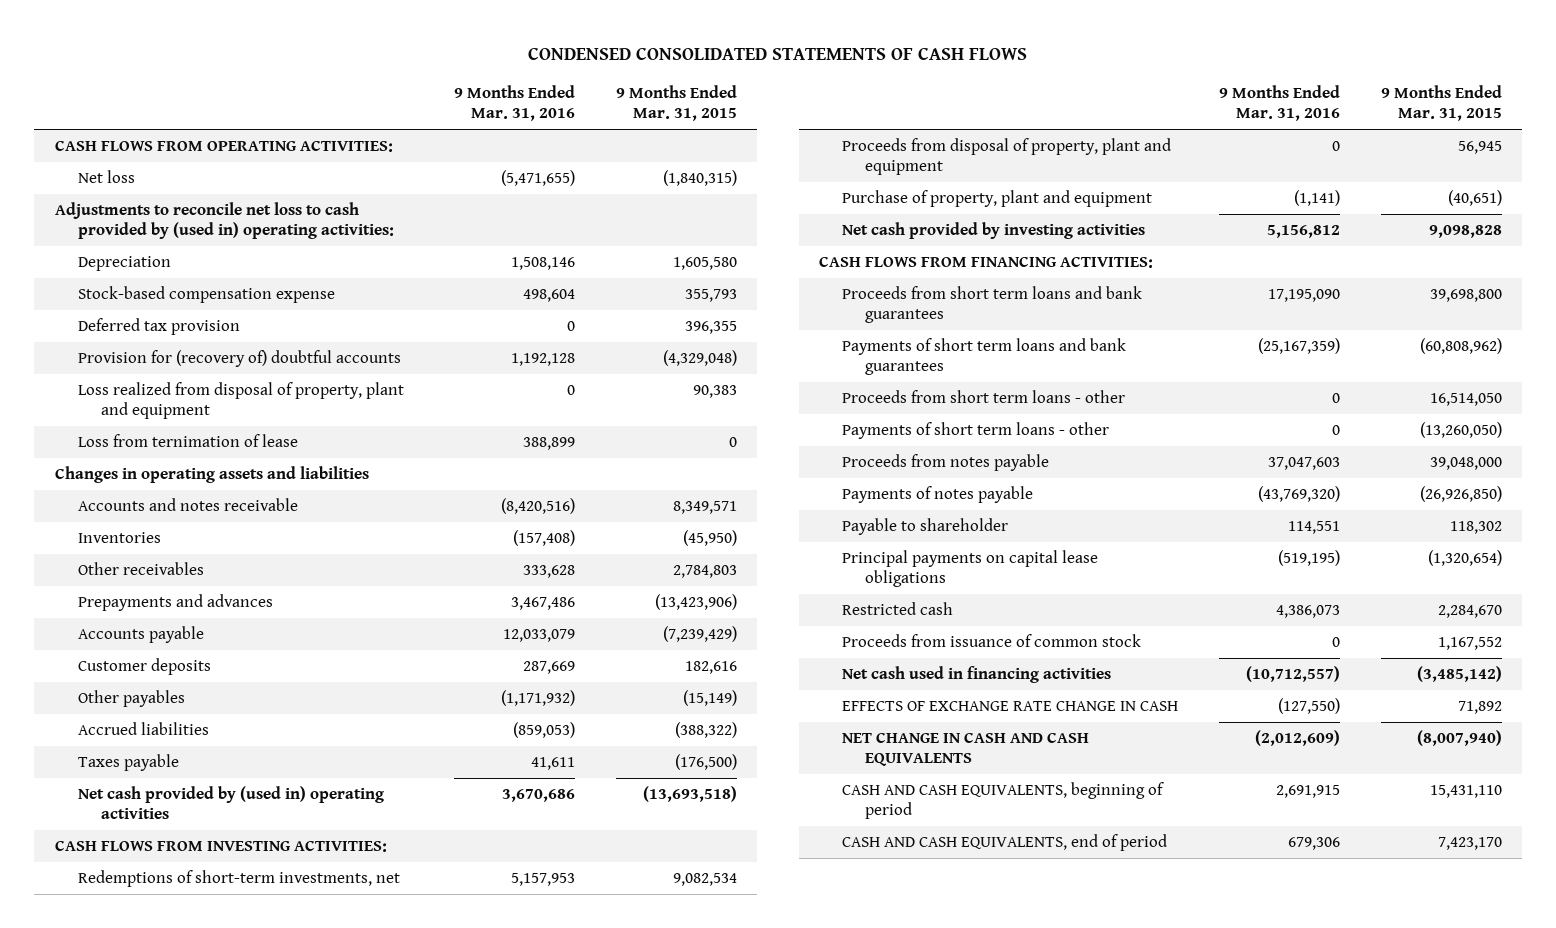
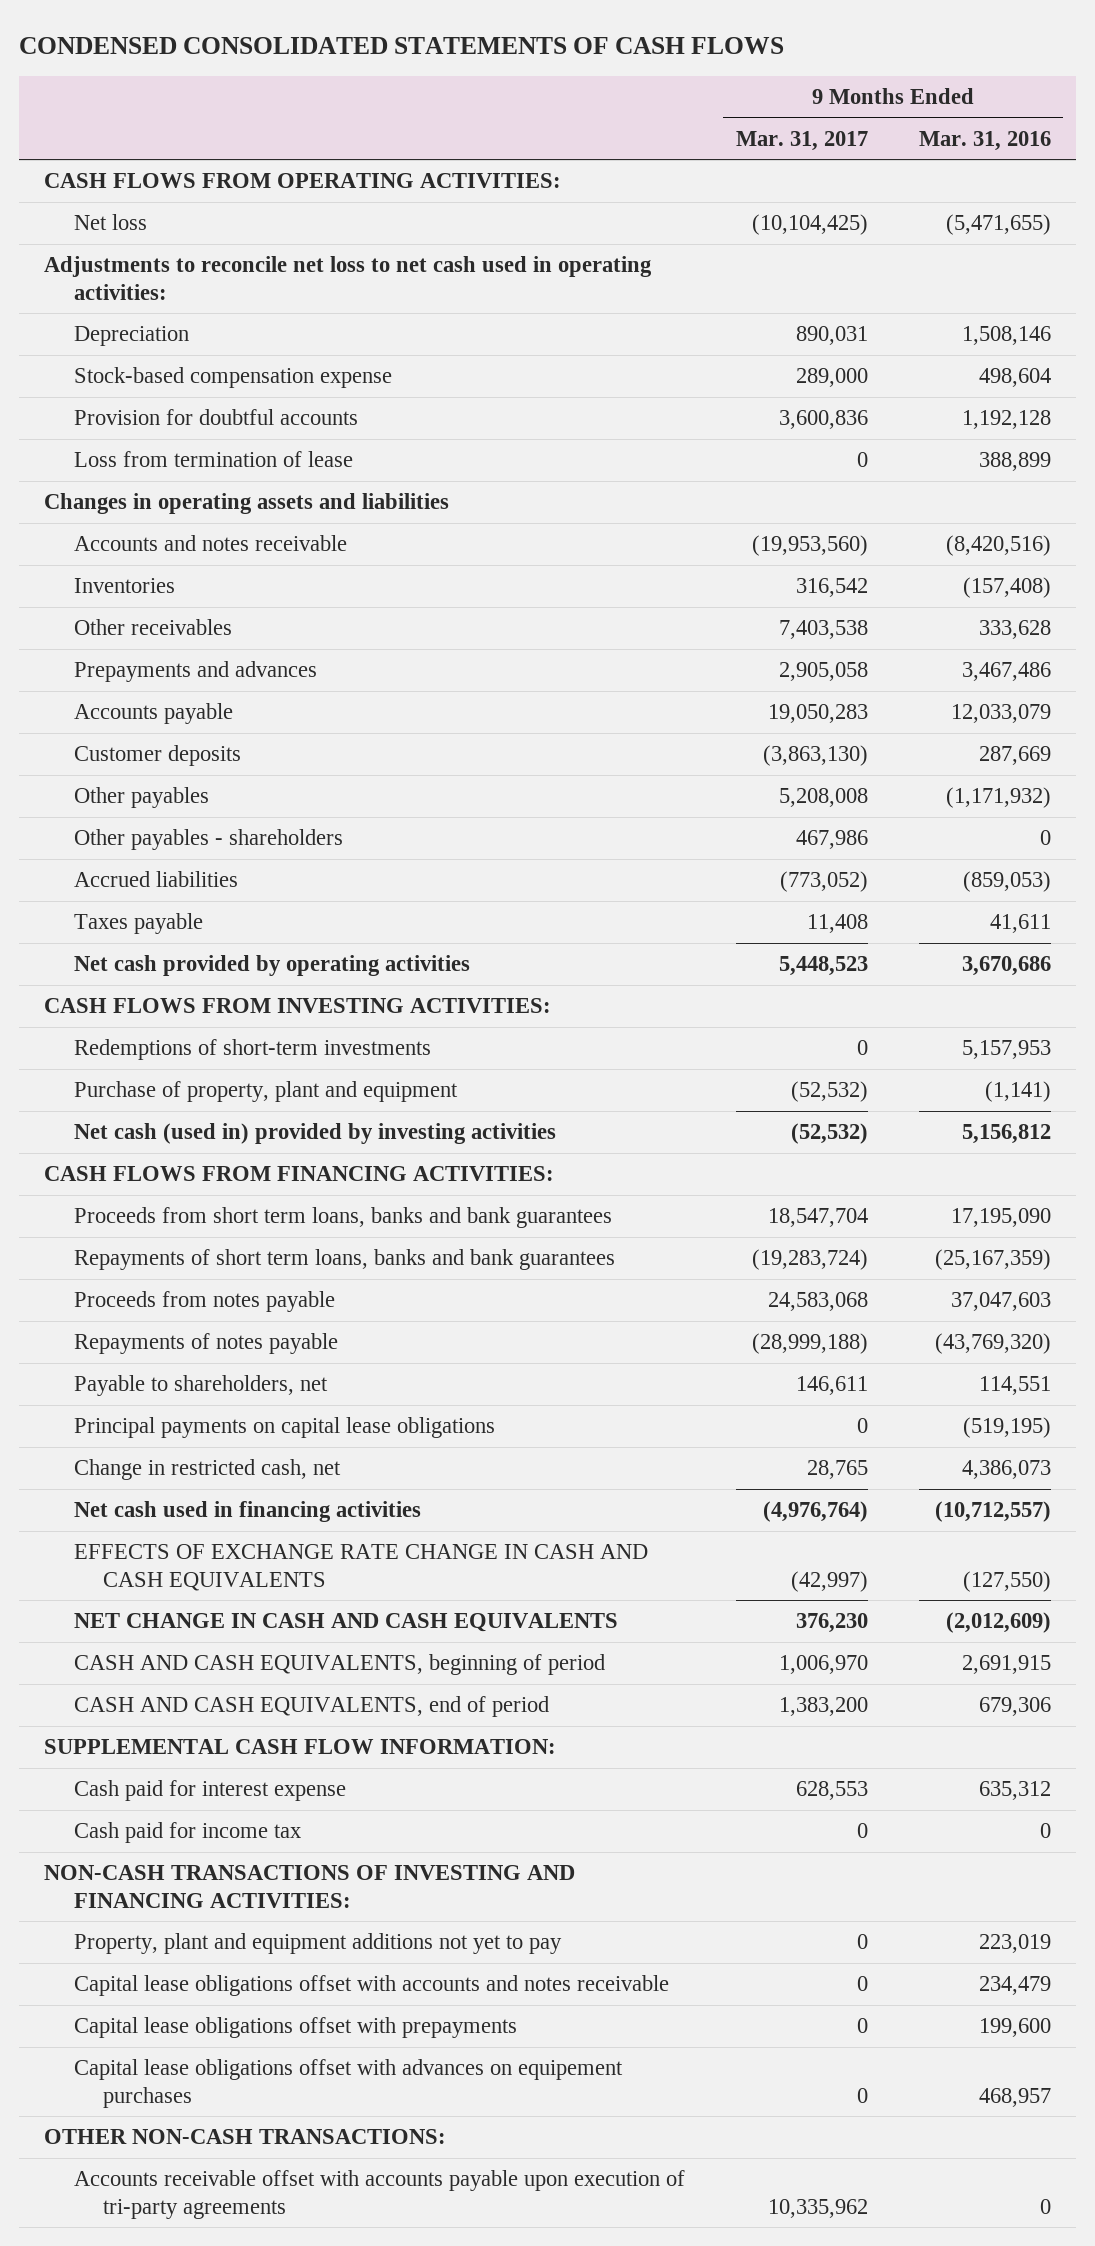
- | 9 Months Ended Mar. 31, 2016 | 9 Months Ended Mar. 31, 2015
+ | 9 Months Ended Mar. 31, 2017 | 9 Months Ended Mar. 31, 2016
- Adjustments to reconcile net loss to cash provided by (used in) operating activities:
+ Adjustments to reconcile net loss to net cash used in operating activities:
- Deferred tax provision | 0 | 396,355
- Provision for (recovery of) doubtful accounts | 1,192,128 | (4,329,048)
- Loss realized from disposal of property, plant and equipment | 0 | 90,383
- Loss from ternimation of lease | 388,899 | 0
+ Provision for doubtful accounts | 3,600,836 | 1,192,128
+ Loss from termination of lease | 0 | 388,899
+ Other payables - shareholders | 467,986 | 0
- Net cash provided by (used in) operating activities | 3,670,686 | (13,693,518)
+ Net cash provided by operating activities | 5,448,523 | 3,670,686
- Redemptions of short-term investments, net | 5,157,953 | 9,082,534
- Proceeds from disposal of property, plant and equipment | 0 | 56,945
+ Redemptions of short-term investments | 0 | 5,157,953
- Net cash provided by investing activities | 5,156,812 | 9,098,828
+ Net cash (used in) provided by investing activities | (52,532) | 5,156,812
- Proceeds from short term loans and bank guarantees | 17,195,090 | 39,698,800
- Payments of short term loans and bank guarantees | (25,167,359) | (60,808,962)
- Proceeds from short term loans - other | 0 | 16,514,050
- Payments of short term loans - other | 0 | (13,260,050)
+ Proceeds from short term loans, banks and bank guarantees | 18,547,704 | 17,195,090
+ Repayments of short term loans, banks and bank guarantees | (19,283,724) | (25,167,359)
- Payments of notes payable | (43,769,320) | (26,926,850)
- Payable to shareholder | 114,551 | 118,302
+ Repayments of notes payable | (28,999,188) | (43,769,320)
+ Payable to shareholders, net | 146,611 | 114,551
- Restricted cash | 4,386,073 | 2,284,670
- Proceeds from issuance of common stock | 0 | 1,167,552
+ Change in restricted cash, net | 28,765 | 4,386,073
- EFFECTS OF EXCHANGE RATE CHANGE IN CASH | (127,550) | 71,892
+ EFFECTS OF EXCHANGE RATE CHANGE IN CASH AND CASH EQUIVALENTS | (42,997) | (127,550)
+ SUPPLEMENTAL CASH FLOW INFORMATION:
+ Cash paid for interest expense | 628,553 | 635,312
+ Cash paid for income tax | 0 | 0
+ NON-CASH TRANSACTIONS OF INVESTING AND FINANCING ACTIVITIES:
+ Property, plant and equipment additions not yet to pay | 0 | 223,019
+ Capital lease obligations offset with accounts and notes receivable | 0 | 234,479
+ Capital lease obligations offset with prepayments | 0 | 199,600
+ Capital lease obligations offset with advances on equipement purchases | 0 | 468,957
+ OTHER NON-CASH TRANSACTIONS:
+ Accounts receivable offset with accounts payable upon execution of tri-party agreements | 10,335,962 | 0

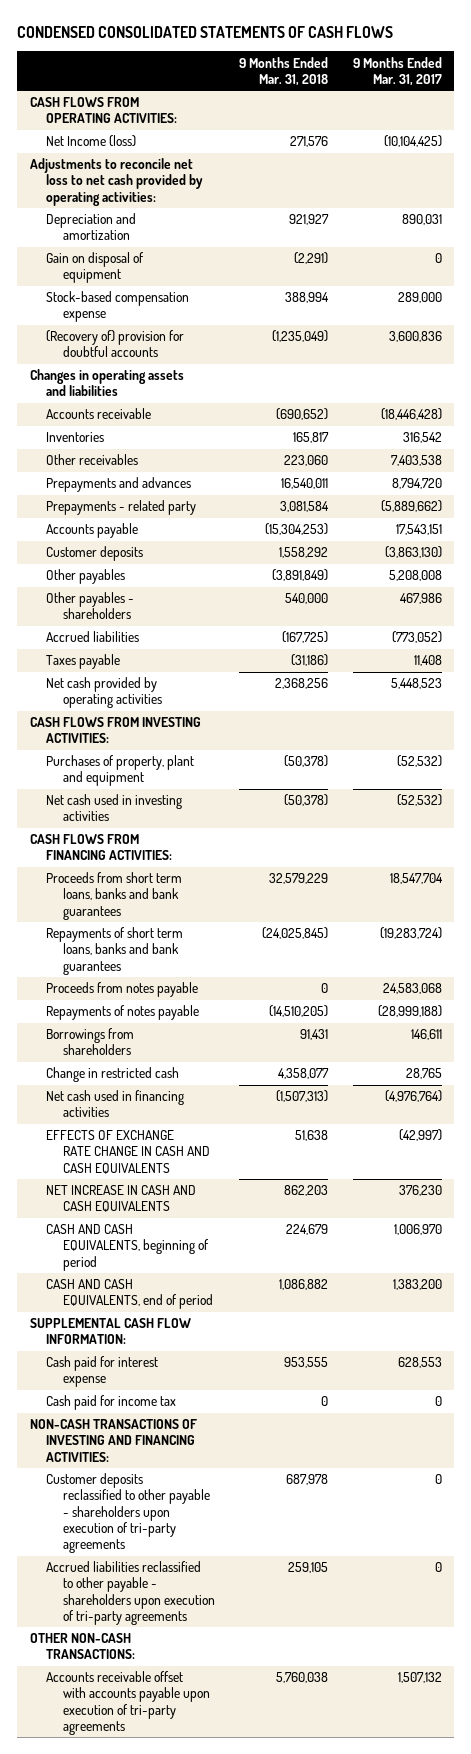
- | 9 Months Ended Mar. 31, 2017 | 9 Months Ended Mar. 31, 2016
+ | 9 Months Ended Mar. 31, 2018 | 9 Months Ended Mar. 31, 2017
- Net loss | (10,104,425) | (5,471,655)
- Adjustments to reconcile net loss to net cash used in operating activities:
- Depreciation | 890,031 | 1,508,146
+ Net Income (loss) | 271,576 | (10,104,425)
+ Adjustments to reconcile net loss to net cash provided by operating activities:
+ Depreciation and amortization | 921,927 | 890,031
+ Gain on disposal of equipment | (2,291) | 0
- Provision for doubtful accounts | 3,600,836 | 1,192,128
- Loss from termination of lease | 0 | 388,899
+ (Recovery of) provision for doubtful accounts | (1,235,049) | 3,600,836
- Accounts and notes receivable | (19,953,560) | (8,420,516)
+ Accounts receivable | (690,652) | (18,446,428)
- Prepayments and advances | 2,905,058 | 3,467,486
- Accounts payable | 19,050,283 | 12,033,079
+ Prepayments and advances | 16,540,011 | 8,794,720
+ Prepayments - related party | 3,081,584 | (5,889,662)
+ Accounts payable | (15,304,253) | 17,543,151
- Redemptions of short-term investments | 0 | 5,157,953
- Purchase of property, plant and equipment | (52,532) | (1,141)
- Net cash (used in) provided by investing activities | (52,532) | 5,156,812
+ Purchases of property, plant and equipment | (50,378) | (52,532)
+ Net cash used in investing activities | (50,378) | (52,532)
- Payable to shareholders, net | 146,611 | 114,551
- Principal payments on capital lease obligations | 0 | (519,195)
- Change in restricted cash, net | 28,765 | 4,386,073
+ Borrowings from shareholders | 91,431 | 146,611
+ Change in restricted cash | 4,358,077 | 28,765
- NET CHANGE IN CASH AND CASH EQUIVALENTS | 376,230 | (2,012,609)
+ NET INCREASE IN CASH AND CASH EQUIVALENTS | 862,203 | 376,230
- Property, plant and equipment additions not yet to pay | 0 | 223,019
- Capital lease obligations offset with accounts and notes receivable | 0 | 234,479
- Capital lease obligations offset with prepayments | 0 | 199,600
- Capital lease obligations offset with advances on equipement purchases | 0 | 468,957
+ Customer deposits reclassified to other payable - shareholders upon execution of tri-party agreements | 687,978 | 0
+ Accrued liabilities reclassified to other payable - shareholders upon execution of tri-party agreements | 259,105 | 0
- Accounts receivable offset with accounts payable upon execution of tri-party agreements | 10,335,962 | 0
+ Accounts receivable offset with accounts payable upon execution of tri-party agreements | 5,760,038 | 1,507,132

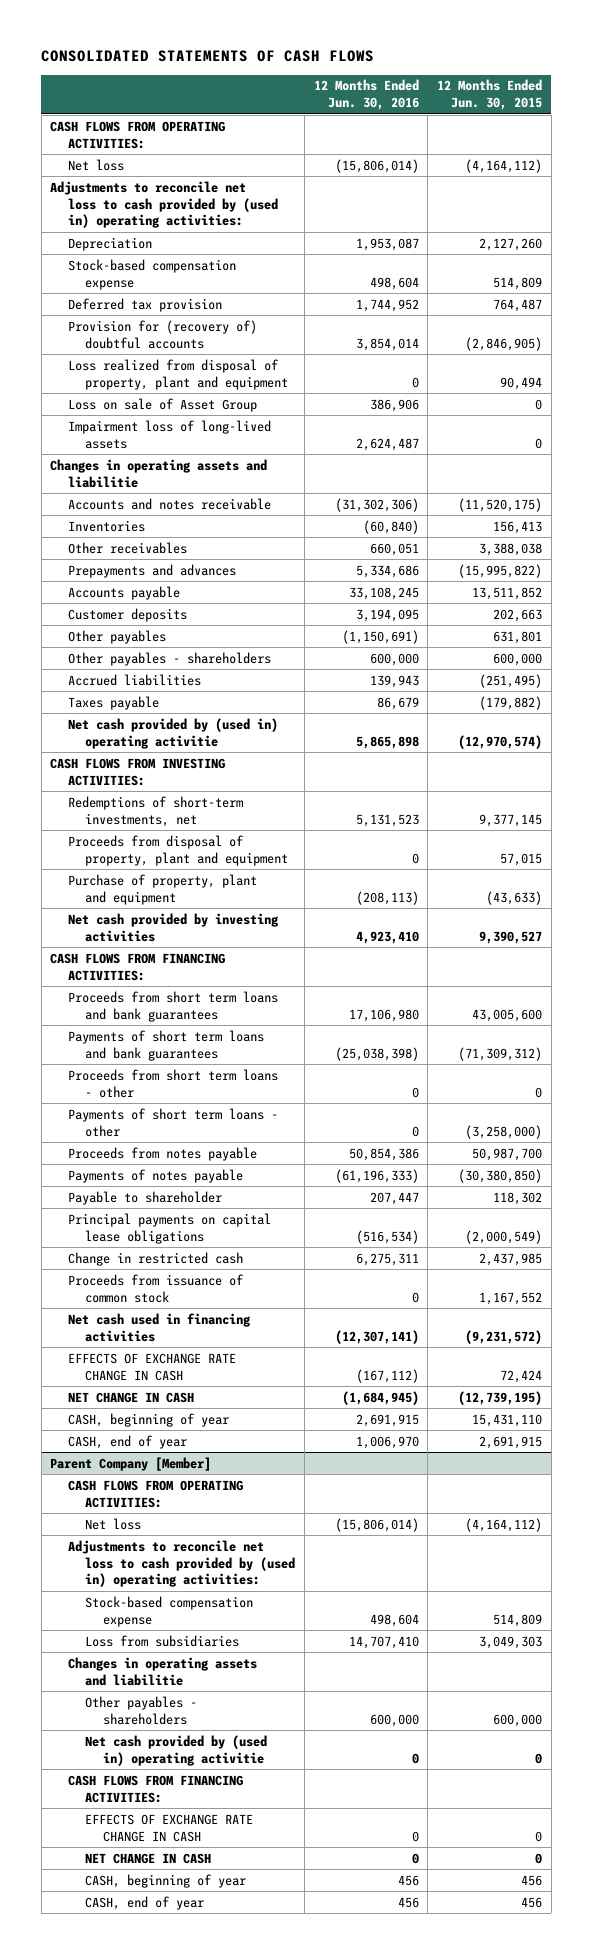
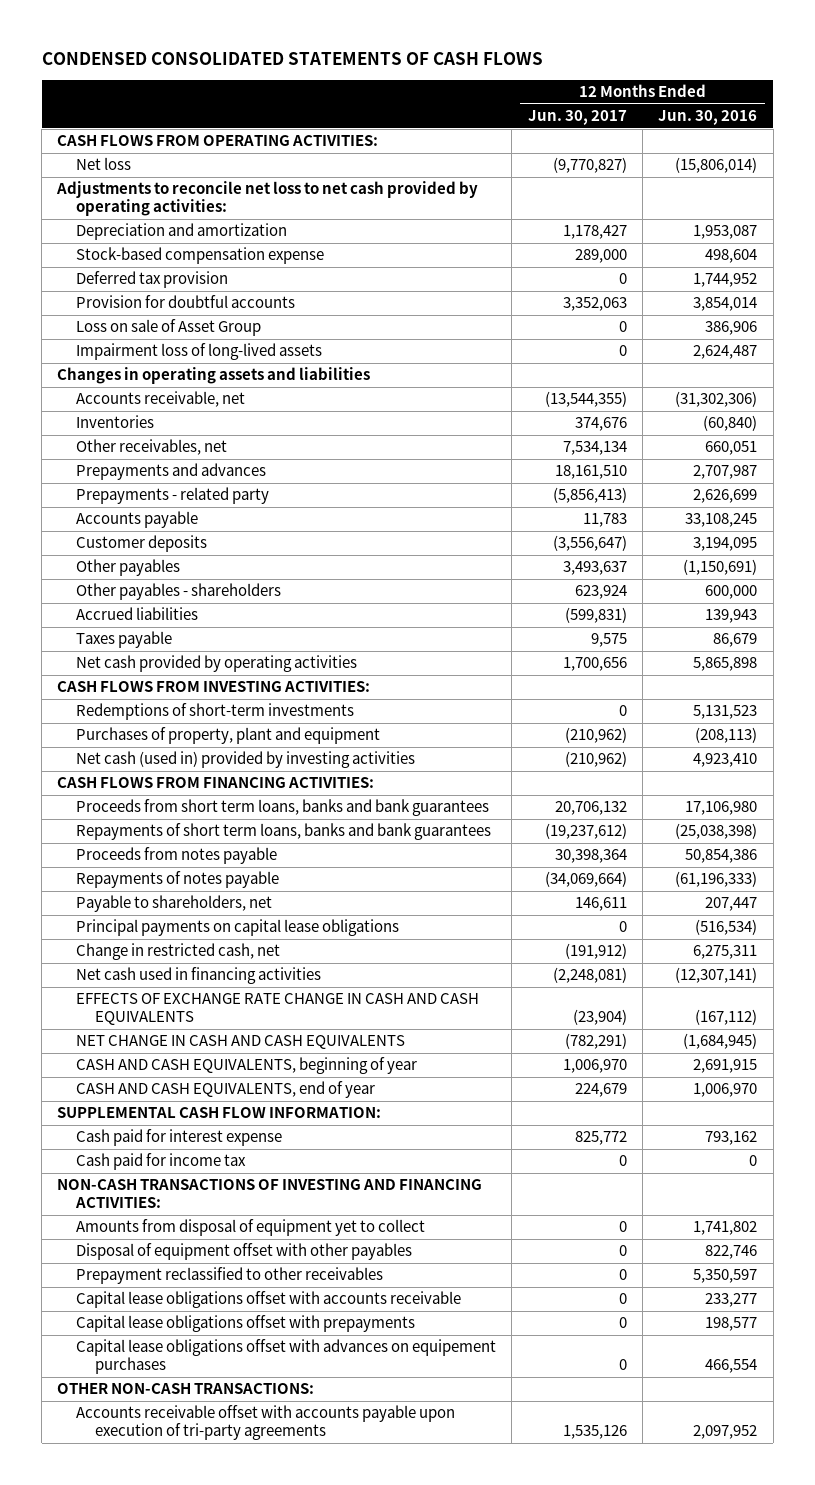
- CONSOLIDATED STATEMENTS OF CASH FLOWS
+ CONDENSED CONSOLIDATED STATEMENTS OF CASH FLOWS
- | 12 Months Ended Jun. 30, 2016 | 12 Months Ended Jun. 30, 2015
+ | 12 Months Ended Jun. 30, 2017 | 12 Months Ended Jun. 30, 2016
- Adjustments to reconcile net loss to cash provided by (used in) operating activities:
- Depreciation | 1,953,087 | 2,127,260
+ Adjustments to reconcile net loss to net cash provided by operating activities:
+ Depreciation and amortization | 1,178,427 | 1,953,087
- Provision for (recovery of) doubtful accounts | 3,854,014 | (2,846,905)
- Loss realized from disposal of property, plant and equipment | 0 | 90,494
+ Provision for doubtful accounts | 3,352,063 | 3,854,014
- Changes in operating assets and liabilitie
- Accounts and notes receivable | (31,302,306) | (11,520,175)
+ Changes in operating assets and liabilities
+ Accounts receivable, net | (13,544,355) | (31,302,306)
- Other receivables | 660,051 | 3,388,038
- Prepayments and advances | 5,334,686 | (15,995,822)
+ Other receivables, net | 7,534,134 | 660,051
+ Prepayments and advances | 18,161,510 | 2,707,987
+ Prepayments - related party | (5,856,413) | 2,626,699
- Net cash provided by (used in) operating activitie | 5,865,898 | (12,970,574)
+ Net cash provided by operating activities | 1,700,656 | 5,865,898
- Redemptions of short-term investments, net | 5,131,523 | 9,377,145
- Proceeds from disposal of property, plant and equipment | 0 | 57,015
- Purchase of property, plant and equipment | (208,113) | (43,633)
- Net cash provided by investing activities | 4,923,410 | 9,390,527
+ Redemptions of short-term investments | 0 | 5,131,523
+ Purchases of property, plant and equipment | (210,962) | (208,113)
+ Net cash (used in) provided by investing activities | (210,962) | 4,923,410
- Proceeds from short term loans and bank guarantees | 17,106,980 | 43,005,600
- Payments of short term loans and bank guarantees | (25,038,398) | (71,309,312)
- Proceeds from short term loans - other | 0 | 0
- Payments of short term loans - other | 0 | (3,258,000)
+ Proceeds from short term loans, banks and bank guarantees | 20,706,132 | 17,106,980
+ Repayments of short term loans, banks and bank guarantees | (19,237,612) | (25,038,398)
- Payments of notes payable | (61,196,333) | (30,380,850)
- Payable to shareholder | 207,447 | 118,302
+ Repayments of notes payable | (34,069,664) | (61,196,333)
+ Payable to shareholders, net | 146,611 | 207,447
- Change in restricted cash | 6,275,311 | 2,437,985
- Proceeds from issuance of common stock | 0 | 1,167,552
+ Change in restricted cash, net | (191,912) | 6,275,311
- EFFECTS OF EXCHANGE RATE CHANGE IN CASH | (167,112) | 72,424
- NET CHANGE IN CASH | (1,684,945) | (12,739,195)
- CASH, beginning of year | 2,691,915 | 15,431,110
- CASH, end of year | 1,006,970 | 2,691,915
- Parent Company [Member]
- CASH FLOWS FROM OPERATING ACTIVITIES:
- Net loss | (15,806,014) | (4,164,112)
- Adjustments to reconcile net loss to cash provided by (used in) operating activities:
- Stock-based compensation expense | 498,604 | 514,809
- Loss from subsidiaries | 14,707,410 | 3,049,303
- Changes in operating assets and liabilitie
- Other payables - shareholders | 600,000 | 600,000
- Net cash provided by (used in) operating activitie | 0 | 0
- CASH FLOWS FROM FINANCING ACTIVITIES:
- EFFECTS OF EXCHANGE RATE CHANGE IN CASH | 0 | 0
- NET CHANGE IN CASH | 0 | 0
- CASH, beginning of year | 456 | 456
- CASH, end of year | 456 | 456
+ EFFECTS OF EXCHANGE RATE CHANGE IN CASH AND CASH EQUIVALENTS | (23,904) | (167,112)
+ NET CHANGE IN CASH AND CASH EQUIVALENTS | (782,291) | (1,684,945)
+ CASH AND CASH EQUIVALENTS, beginning of year | 1,006,970 | 2,691,915
+ CASH AND CASH EQUIVALENTS, end of year | 224,679 | 1,006,970
+ SUPPLEMENTAL CASH FLOW INFORMATION:
+ Cash paid for interest expense | 825,772 | 793,162
+ Cash paid for income tax | 0 | 0
+ NON-CASH TRANSACTIONS OF INVESTING AND FINANCING ACTIVITIES:
+ Amounts from disposal of equipment yet to collect | 0 | 1,741,802
+ Disposal of equipment offset with other payables | 0 | 822,746
+ Prepayment reclassified to other receivables | 0 | 5,350,597
+ Capital lease obligations offset with accounts receivable | 0 | 233,277
+ Capital lease obligations offset with prepayments | 0 | 198,577
+ Capital lease obligations offset with advances on equipement purchases | 0 | 466,554
+ OTHER NON-CASH TRANSACTIONS:
+ Accounts receivable offset with accounts payable upon execution of tri-party agreements | 1,535,126 | 2,097,952

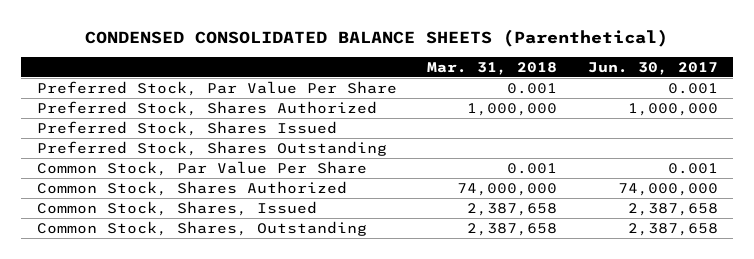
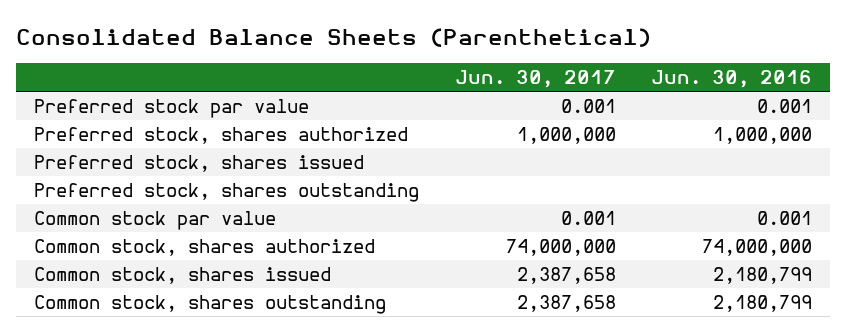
- CONDENSED CONSOLIDATED BALANCE SHEETS (Parenthetical)
+ Consolidated Balance Sheets (Parenthetical)
- | Mar. 31, 2018 | Jun. 30, 2017
+ | Jun. 30, 2017 | Jun. 30, 2016
- Preferred Stock, Par Value Per Share | 0.001 | 0.001
- Preferred Stock, Shares Authorized | 1,000,000 | 1,000,000
- Preferred Stock, Shares Issued
- Preferred Stock, Shares Outstanding
- Common Stock, Par Value Per Share | 0.001 | 0.001
- Common Stock, Shares Authorized | 74,000,000 | 74,000,000
- Common Stock, Shares, Issued | 2,387,658 | 2,387,658
- Common Stock, Shares, Outstanding | 2,387,658 | 2,387,658
+ Preferred stock par value | 0.001 | 0.001
+ Preferred stock, shares authorized | 1,000,000 | 1,000,000
+ Preferred stock, shares issued
+ Preferred stock, shares outstanding
+ Common stock par value | 0.001 | 0.001
+ Common stock, shares authorized | 74,000,000 | 74,000,000
+ Common stock, shares issued | 2,387,658 | 2,180,799
+ Common stock, shares outstanding | 2,387,658 | 2,180,799

